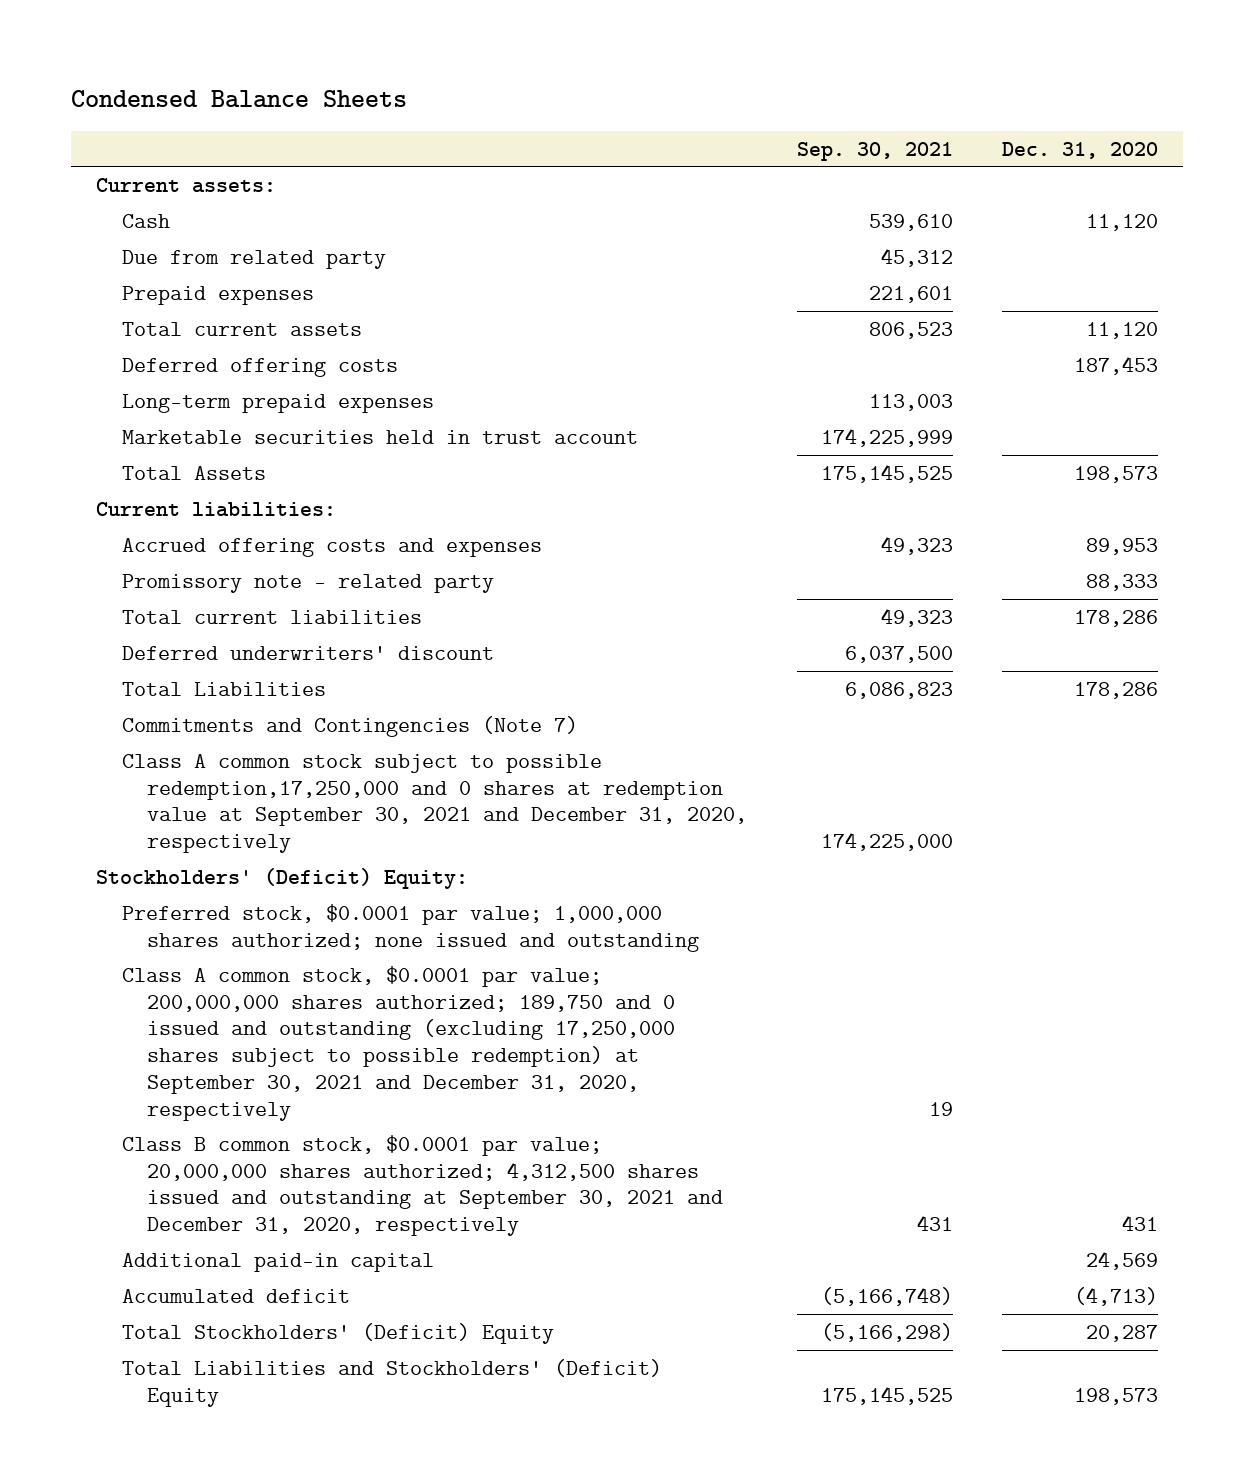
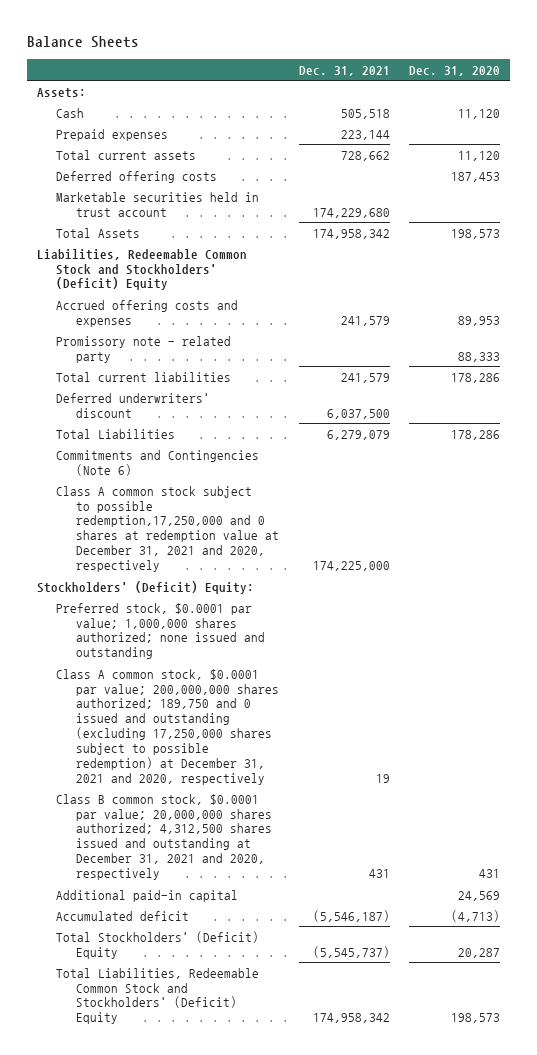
- Condensed Balance Sheets
+ Balance Sheets
- | Sep. 30, 2021 | Dec. 31, 2020
+ | Dec. 31, 2021 | Dec. 31, 2020
- Current assets:
+ Assets:
- Due from related party | 45,312 |
- Long-term prepaid expenses | 113,003 |
- Current liabilities:
+ Liabilities, Redeemable Common Stock and Stockholders' (Deficit) Equity
- Commitments and Contingencies (Note 7)
- Class A common stock subject to possible redemption,17,250,000 and 0 shares at redemption value at September 30, 2021 and December 31, 2020, respectively | 174,225,000 |
+ Commitments and Contingencies (Note 6)
+ Class A common stock subject to possible redemption,17,250,000 and 0 shares at redemption value at December 31, 2021 and 2020, respectively | 174,225,000 |
- Class A common stock, $0.0001 par value; 200,000,000 shares authorized; 189,750 and 0 issued and outstanding (excluding 17,250,000 shares subject to possible redemption) at September 30, 2021 and December 31, 2020, respectively | 19 |
- Class B common stock, $0.0001 par value; 20,000,000 shares authorized; 4,312,500 shares issued and outstanding at September 30, 2021 and December 31, 2020, respectively | 431 | 431
+ Class A common stock, $0.0001 par value; 200,000,000 shares authorized; 189,750 and 0 issued and outstanding (excluding 17,250,000 shares subject to possible redemption) at December 31, 2021 and 2020, respectively | 19 |
+ Class B common stock, $0.0001 par value; 20,000,000 shares authorized; 4,312,500 shares issued and outstanding at December 31, 2021 and 2020, respectively | 431 | 431
- Total Liabilities and Stockholders' (Deficit) Equity | 175,145,525 | 198,573
+ Total Liabilities, Redeemable Common Stock and Stockholders' (Deficit) Equity | 174,958,342 | 198,573

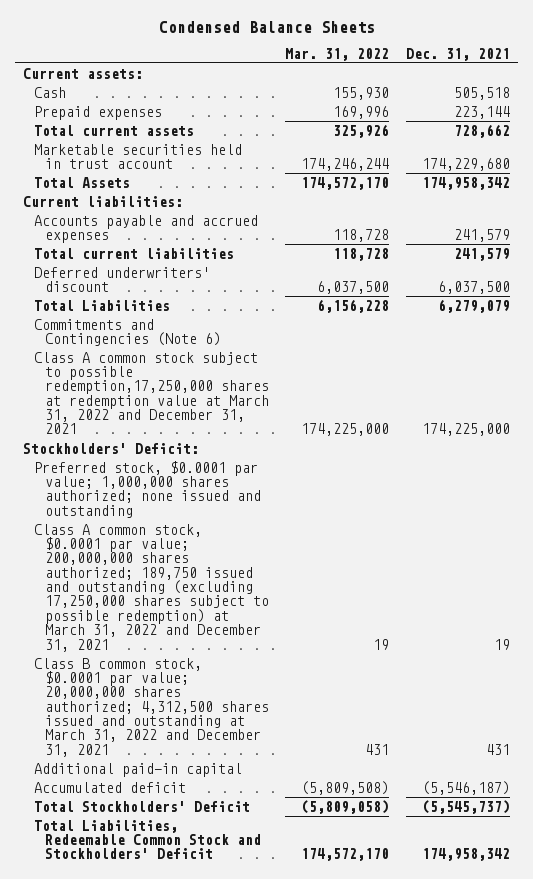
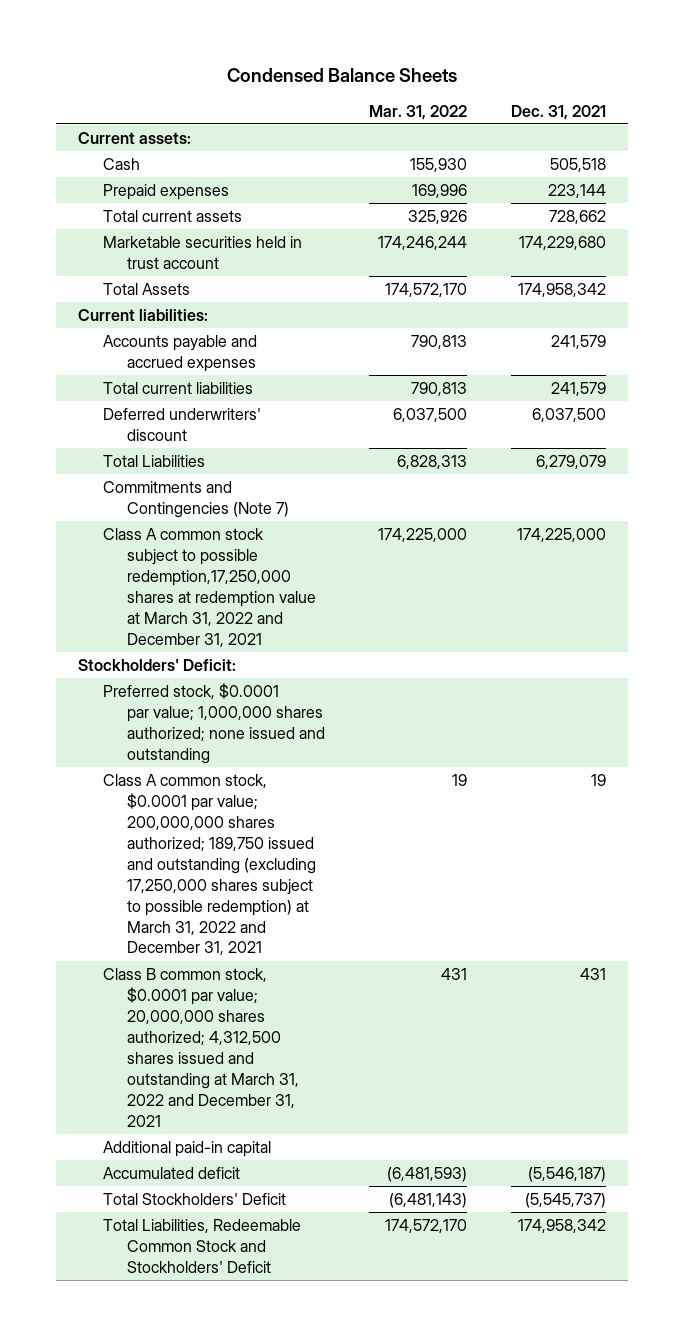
- Accounts payable and accrued expenses | 118,728 | 241,579
- Total current liabilities | 118,728 | 241,579
+ Accounts payable and accrued expenses | 790,813 | 241,579
+ Total current liabilities | 790,813 | 241,579
- Total Liabilities | 6,156,228 | 6,279,079
- Commitments and Contingencies (Note 6)
+ Total Liabilities | 6,828,313 | 6,279,079
+ Commitments and Contingencies (Note 7)
- Accumulated deficit | (5,809,508) | (5,546,187)
- Total Stockholders' Deficit | (5,809,058) | (5,545,737)
+ Accumulated deficit | (6,481,593) | (5,546,187)
+ Total Stockholders' Deficit | (6,481,143) | (5,545,737)

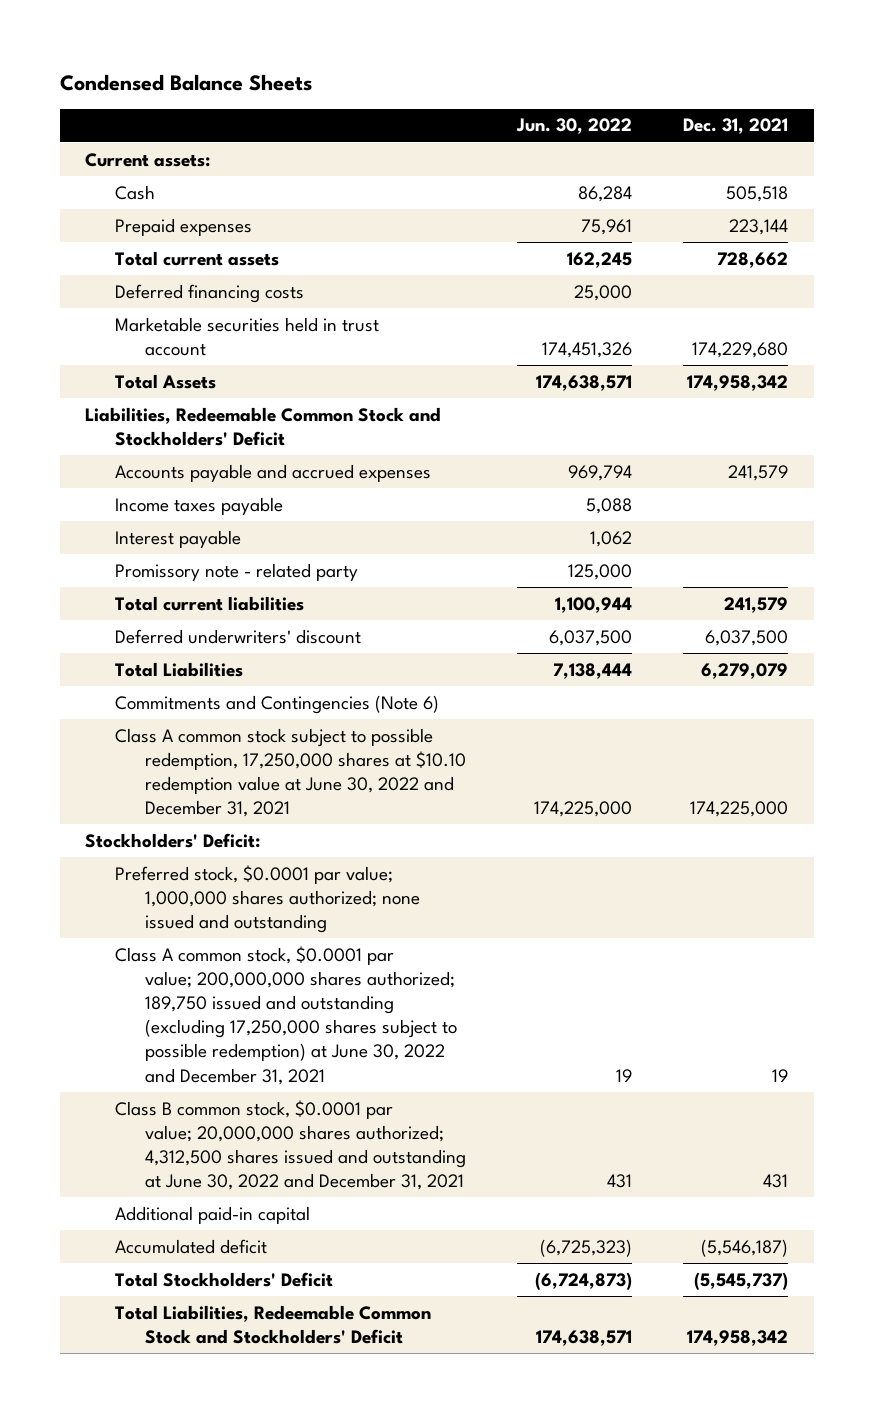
- | Mar. 31, 2022 | Dec. 31, 2021
+ | Jun. 30, 2022 | Dec. 31, 2021
+ Deferred financing costs | 25,000 |
- Current liabilities:
+ Liabilities, Redeemable Common Stock and Stockholders' Deficit
+ Income taxes payable | 5,088 |
+ Interest payable | 1,062 |
+ Promissory note - related party | 125,000 |
- Commitments and Contingencies (Note 7)
- Class A common stock subject to possible redemption,17,250,000 shares at redemption value at March 31, 2022 and December 31, 2021 | 174,225,000 | 174,225,000
+ Commitments and Contingencies (Note 6)
+ Class A common stock subject to possible redemption, 17,250,000 shares at $10.10 redemption value at June 30, 2022 and December 31, 2021 | 174,225,000 | 174,225,000
- Class A common stock, $0.0001 par value; 200,000,000 shares authorized; 189,750 issued and outstanding (excluding 17,250,000 shares subject to possible redemption) at March 31, 2022 and December 31, 2021 | 19 | 19
- Class B common stock, $0.0001 par value; 20,000,000 shares authorized; 4,312,500 shares issued and outstanding at March 31, 2022 and December 31, 2021 | 431 | 431
+ Class A common stock, $0.0001 par value; 200,000,000 shares authorized; 189,750 issued and outstanding (excluding 17,250,000 shares subject to possible redemption) at June 30, 2022 and December 31, 2021 | 19 | 19
+ Class B common stock, $0.0001 par value; 20,000,000 shares authorized; 4,312,500 shares issued and outstanding at June 30, 2022 and December 31, 2021 | 431 | 431

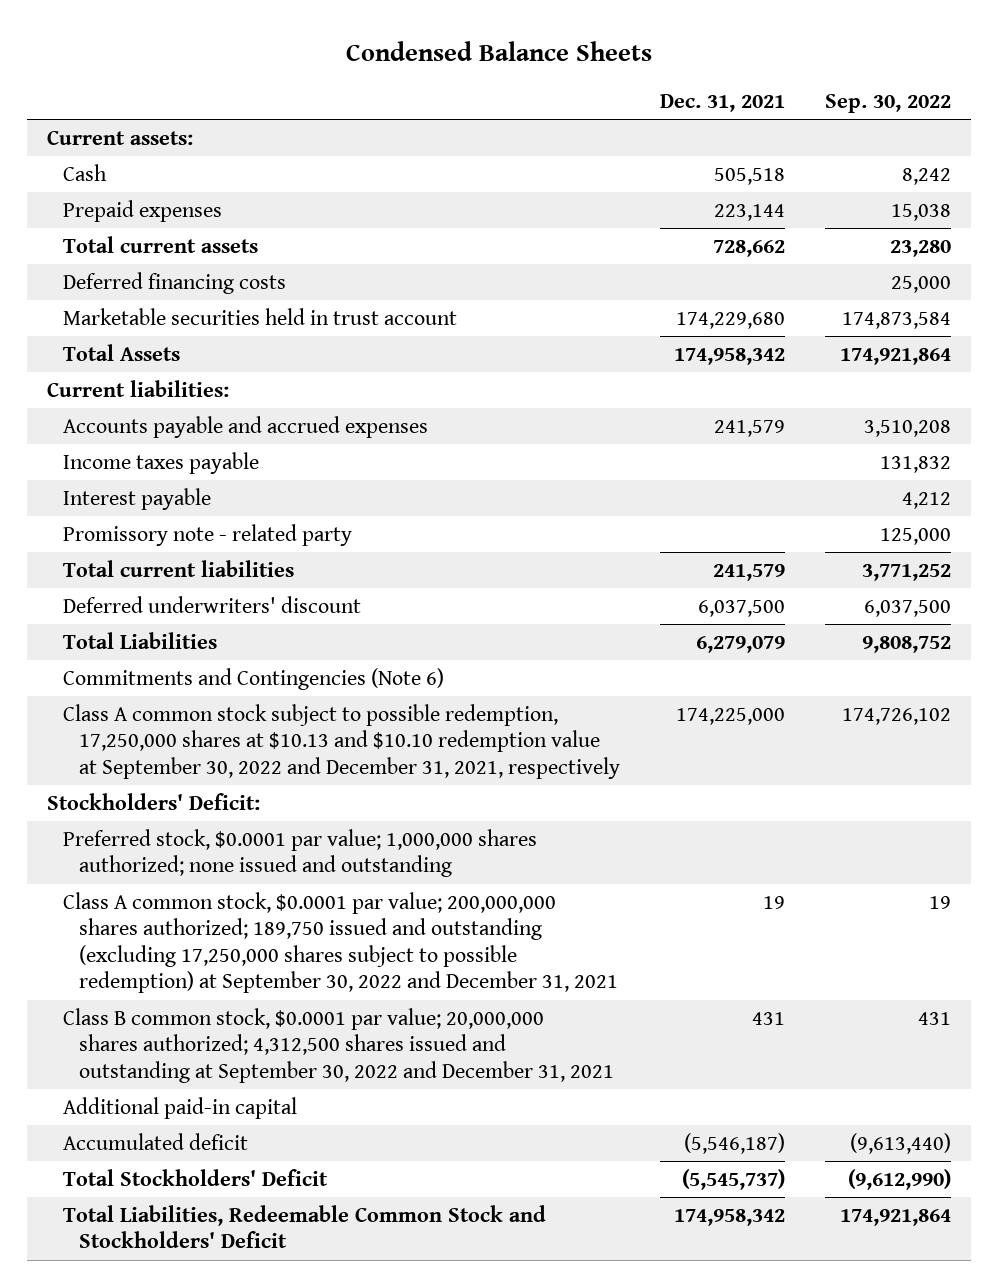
- | Jun. 30, 2022 | Dec. 31, 2021
+ | Dec. 31, 2021 | Sep. 30, 2022
- Liabilities, Redeemable Common Stock and Stockholders' Deficit
+ Current liabilities:
- Class A common stock subject to possible redemption, 17,250,000 shares at $10.10 redemption value at June 30, 2022 and December 31, 2021 | 174,225,000 | 174,225,000
+ Class A common stock subject to possible redemption, 17,250,000 shares at $10.13 and $10.10 redemption value at September 30, 2022 and December 31, 2021, respectively | 174,225,000 | 174,726,102
- Class A common stock, $0.0001 par value; 200,000,000 shares authorized; 189,750 issued and outstanding (excluding 17,250,000 shares subject to possible redemption) at June 30, 2022 and December 31, 2021 | 19 | 19
- Class B common stock, $0.0001 par value; 20,000,000 shares authorized; 4,312,500 shares issued and outstanding at June 30, 2022 and December 31, 2021 | 431 | 431
+ Class A common stock, $0.0001 par value; 200,000,000 shares authorized; 189,750 issued and outstanding (excluding 17,250,000 shares subject to possible redemption) at September 30, 2022 and December 31, 2021 | 19 | 19
+ Class B common stock, $0.0001 par value; 20,000,000 shares authorized; 4,312,500 shares issued and outstanding at September 30, 2022 and December 31, 2021 | 431 | 431

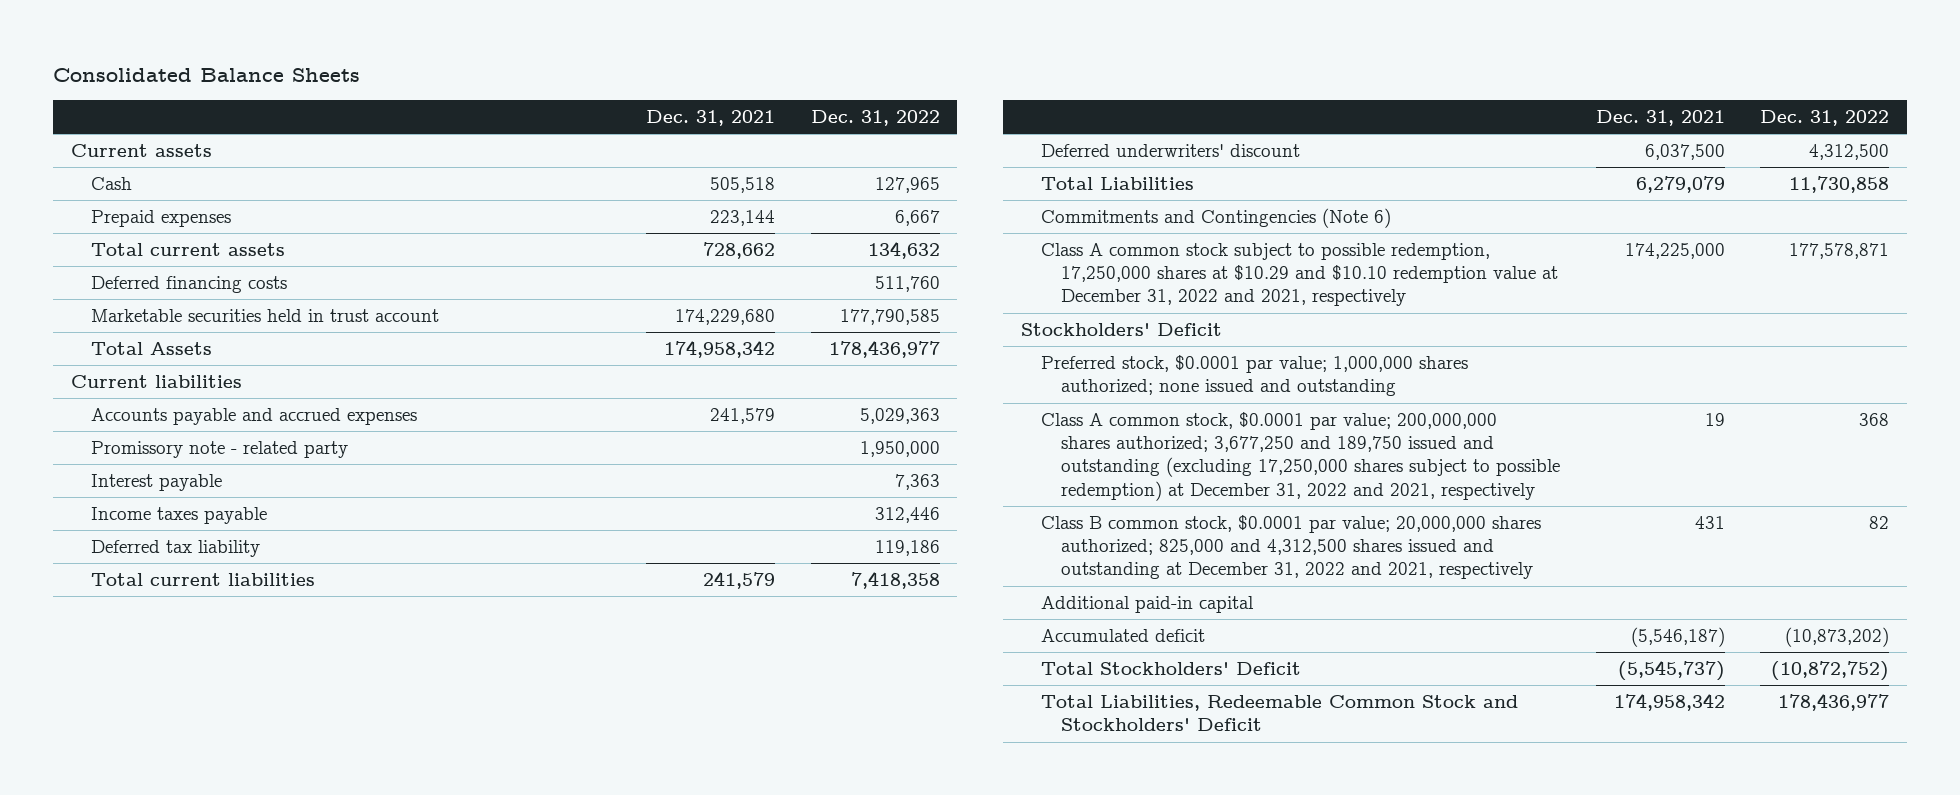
- Condensed Balance Sheets
+ Consolidated Balance Sheets
- | Dec. 31, 2021 | Sep. 30, 2022
+ | Dec. 31, 2021 | Dec. 31, 2022
- Current assets:
+ Current assets
- Current liabilities:
+ Current liabilities
moved down: Interest payable | | 7,363
moved down: Income taxes payable | | 312,446
+ Deferred tax liability | | 119,186
- Class A common stock subject to possible redemption, 17,250,000 shares at $10.13 and $10.10 redemption value at September 30, 2022 and December 31, 2021, respectively | 174,225,000 | 174,726,102
- Stockholders' Deficit:
+ Class A common stock subject to possible redemption, 17,250,000 shares at $10.29 and $10.10 redemption value at December 31, 2022 and 2021, respectively | 174,225,000 | 177,578,871
+ Stockholders' Deficit
- Class A common stock, $0.0001 par value; 200,000,000 shares authorized; 189,750 issued and outstanding (excluding 17,250,000 shares subject to possible redemption) at September 30, 2022 and December 31, 2021 | 19 | 19
- Class B common stock, $0.0001 par value; 20,000,000 shares authorized; 4,312,500 shares issued and outstanding at September 30, 2022 and December 31, 2021 | 431 | 431
+ Class A common stock, $0.0001 par value; 200,000,000 shares authorized; 3,677,250 and 189,750 issued and outstanding (excluding 17,250,000 shares subject to possible redemption) at December 31, 2022 and 2021, respectively | 19 | 368
+ Class B common stock, $0.0001 par value; 20,000,000 shares authorized; 825,000 and 4,312,500 shares issued and outstanding at December 31, 2022 and 2021, respectively | 431 | 82

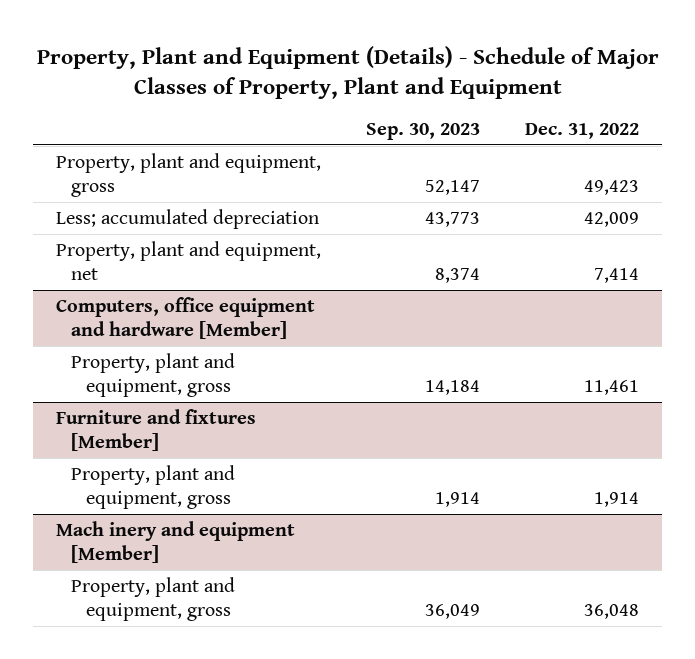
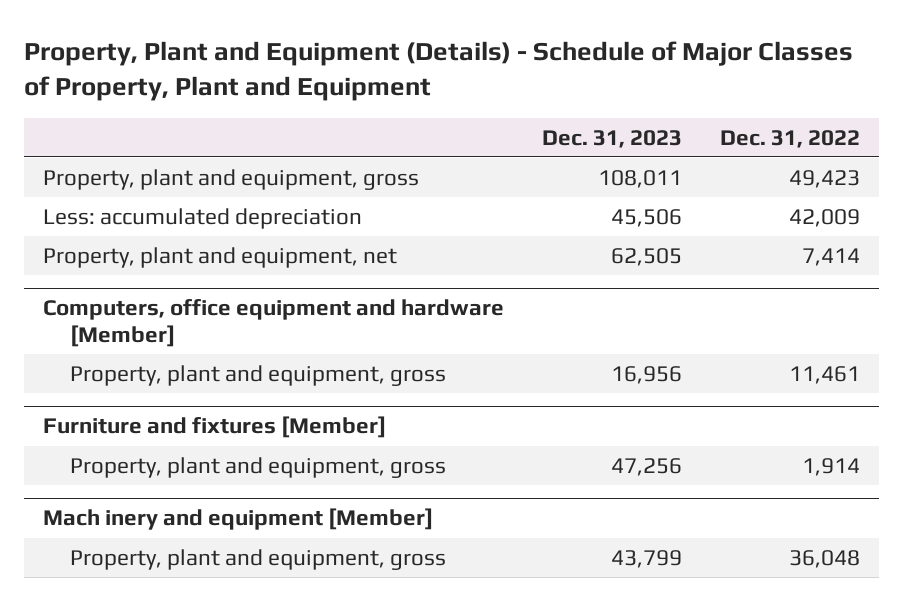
- | Sep. 30, 2023 | Dec. 31, 2022
+ | Dec. 31, 2023 | Dec. 31, 2022
- Less; accumulated depreciation | 43,773 | 42,009
+ Less: accumulated depreciation | 45,506 | 42,009

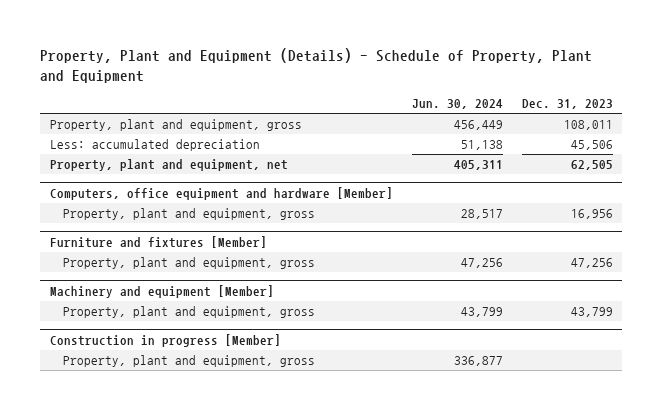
- Property, Plant and Equipment (Details) - Schedule of Major Classes of Property, Plant and Equipment
+ Property, Plant and Equipment (Details) - Schedule of Property, Plant and Equipment
- | Dec. 31, 2023 | Dec. 31, 2022
+ | Jun. 30, 2024 | Dec. 31, 2023
- Mach inery and equipment [Member]
+ Machinery and equipment [Member]
+ Construction in progress [Member]
+ Property, plant and equipment, gross | 336,877 |

